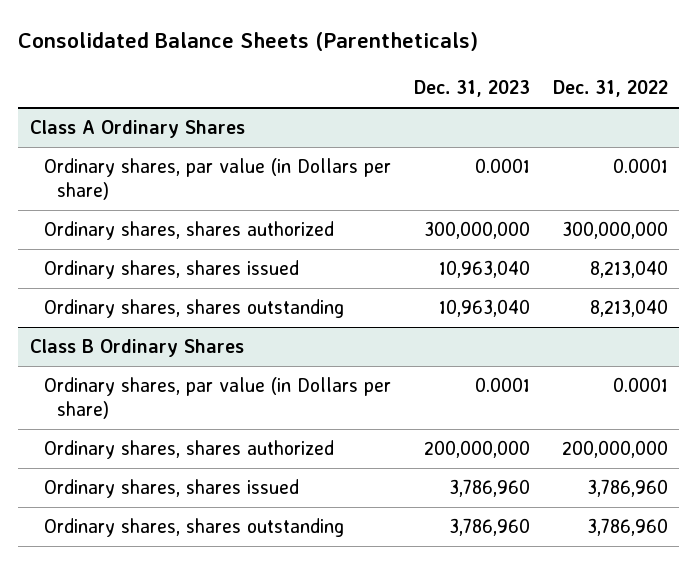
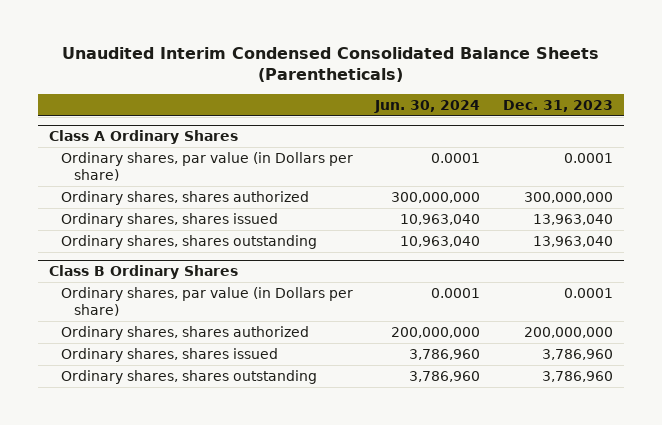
- Consolidated Balance Sheets (Parentheticals)
+ Unaudited Interim Condensed Consolidated Balance Sheets (Parentheticals)
- | Dec. 31, 2023 | Dec. 31, 2022
+ | Jun. 30, 2024 | Dec. 31, 2023
@ Class A Ordinary Shares
- Ordinary shares, shares issued | 10,963,040 | 8,213,040
- Ordinary shares, shares outstanding | 10,963,040 | 8,213,040
+ Ordinary shares, shares issued | 10,963,040 | 13,963,040
+ Ordinary shares, shares outstanding | 10,963,040 | 13,963,040

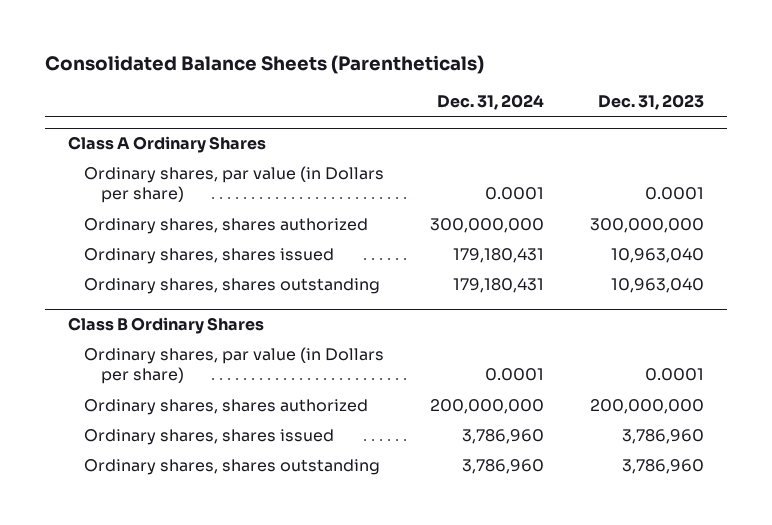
- Unaudited Interim Condensed Consolidated Balance Sheets (Parentheticals)
+ Consolidated Balance Sheets (Parentheticals)
- | Jun. 30, 2024 | Dec. 31, 2023
+ | Dec. 31, 2024 | Dec. 31, 2023
@ Class A Ordinary Shares
- Ordinary shares, shares issued | 10,963,040 | 13,963,040
- Ordinary shares, shares outstanding | 10,963,040 | 13,963,040
+ Ordinary shares, shares issued | 179,180,431 | 10,963,040
+ Ordinary shares, shares outstanding | 179,180,431 | 10,963,040

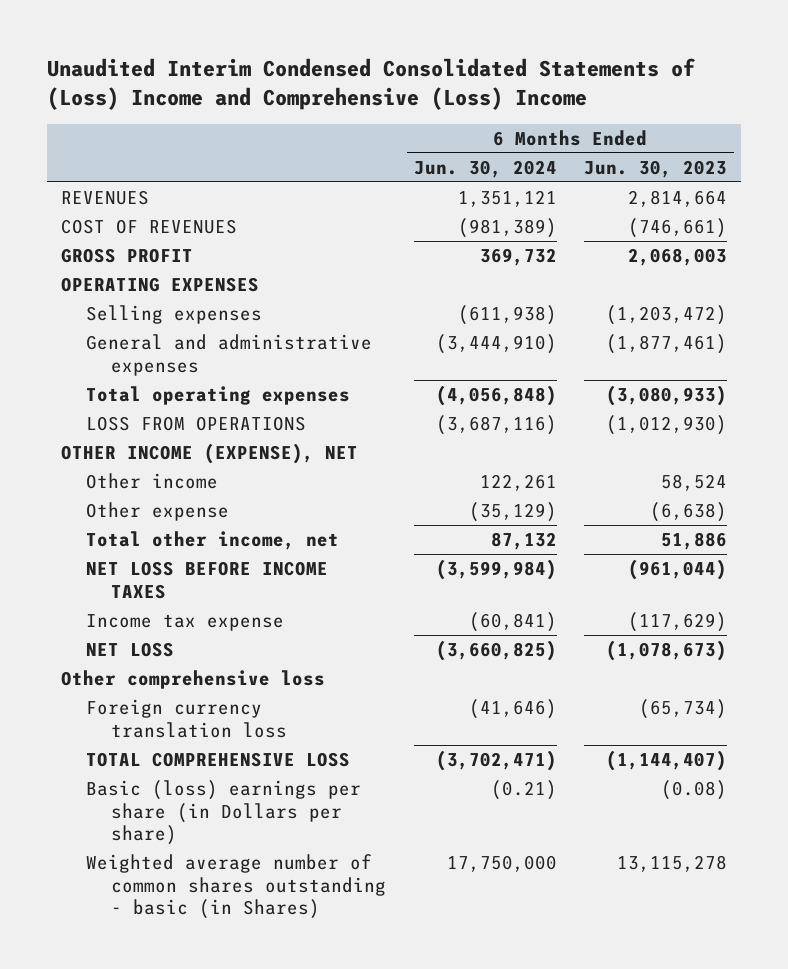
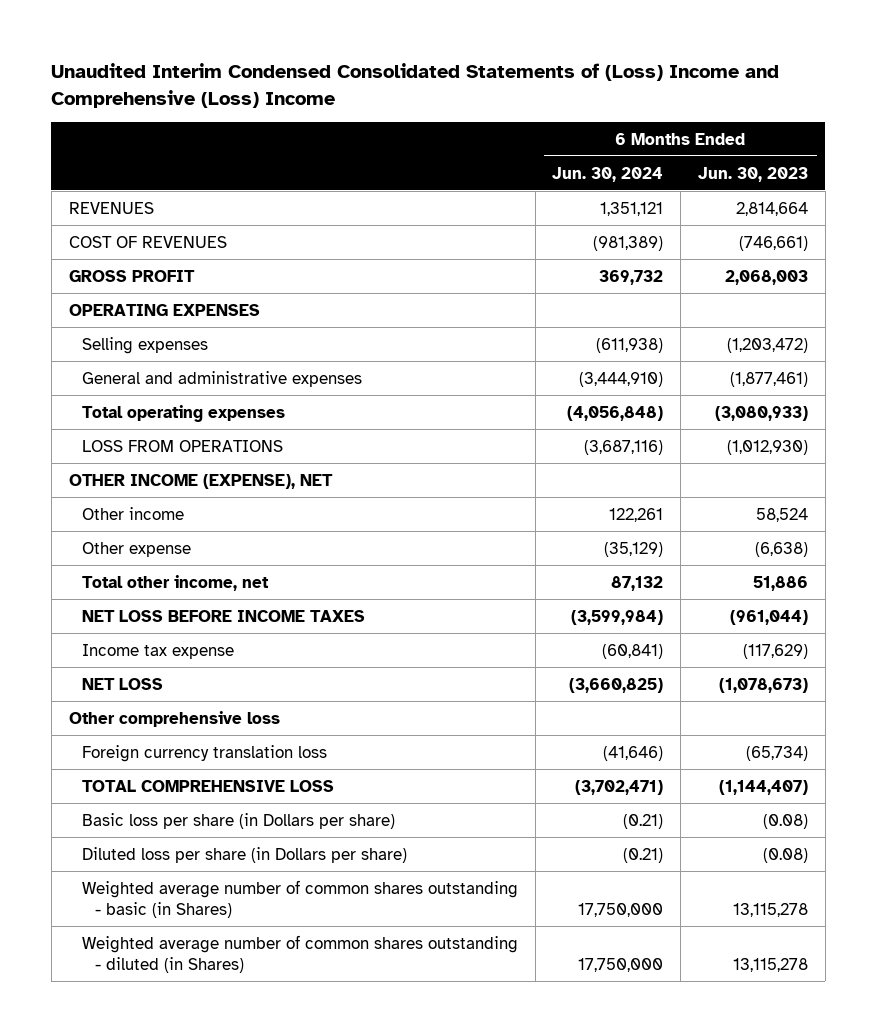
- Basic (loss) earnings per share (in Dollars per share) | (0.21) | (0.08)
+ Basic loss per share (in Dollars per share) | (0.21) | (0.08)
+ Diluted loss per share (in Dollars per share) | (0.21) | (0.08)
+ Weighted average number of common shares outstanding - diluted (in Shares) | 17,750,000 | 13,115,278

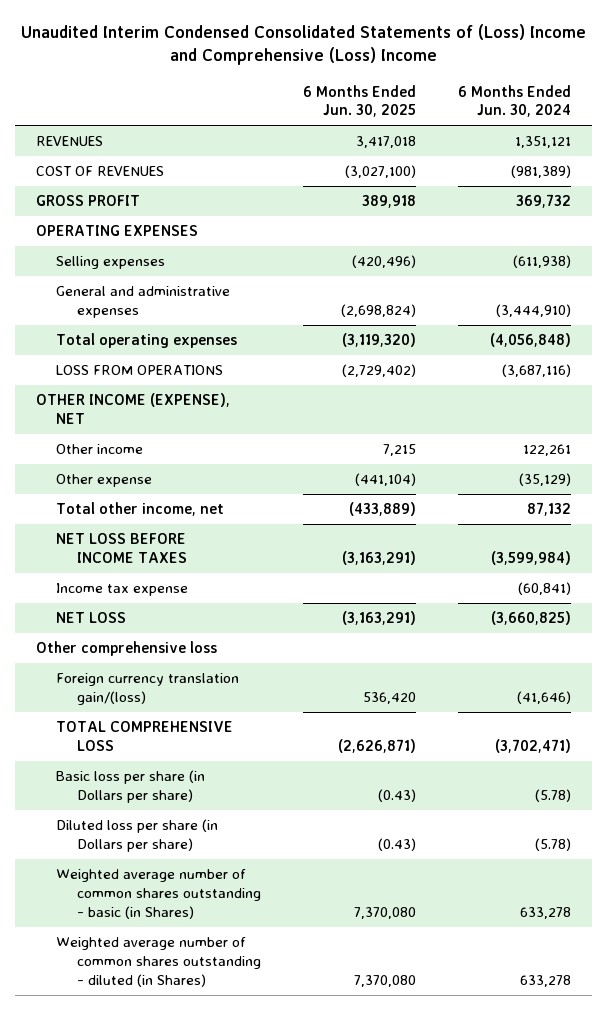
- | 6 Months Ended Jun. 30, 2024 | 6 Months Ended Jun. 30, 2023
+ | 6 Months Ended Jun. 30, 2025 | 6 Months Ended Jun. 30, 2024
- Foreign currency translation loss | (41,646) | (65,734)
+ Foreign currency translation gain/(loss) | 536,420 | (41,646)
- Basic loss per share (in Dollars per share) | (0.21) | (0.08)
- Diluted loss per share (in Dollars per share) | (0.21) | (0.08)
- Weighted average number of common shares outstanding - basic (in Shares) | 17,750,000 | 13,115,278
- Weighted average number of common shares outstanding - diluted (in Shares) | 17,750,000 | 13,115,278
+ Basic loss per share (in Dollars per share) | (0.43) | (5.78)
+ Diluted loss per share (in Dollars per share) | (0.43) | (5.78)
+ Weighted average number of common shares outstanding - basic (in Shares) | 7,370,080 | 633,278
+ Weighted average number of common shares outstanding - diluted (in Shares) | 7,370,080 | 633,278

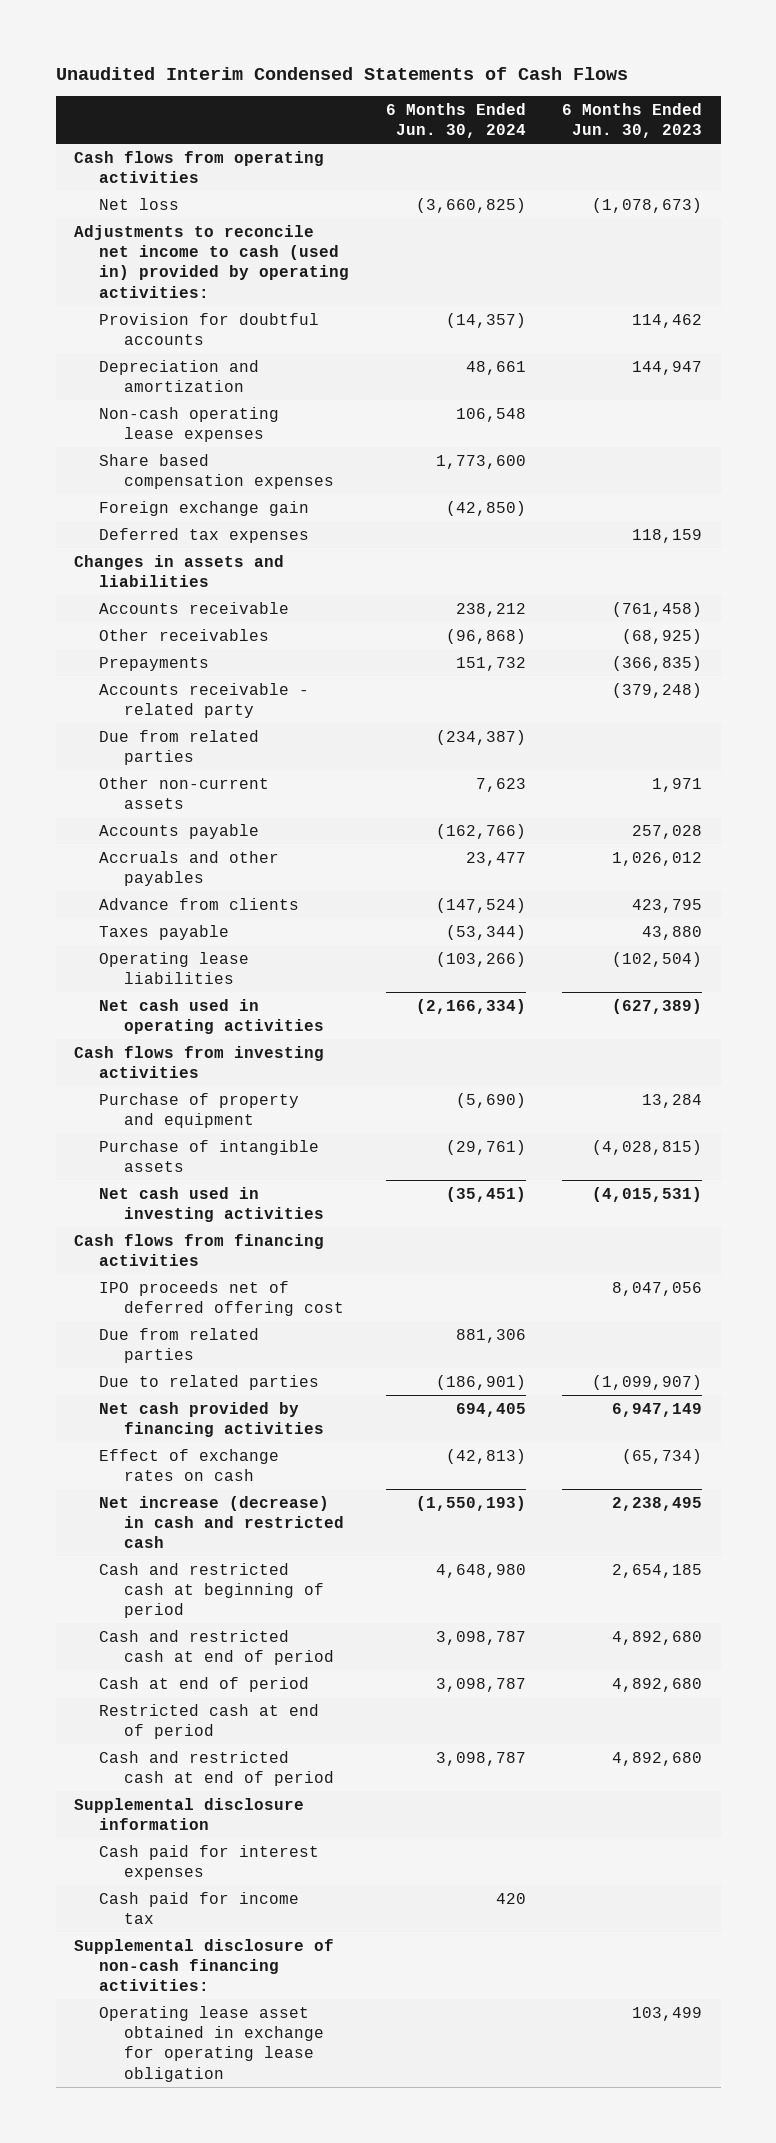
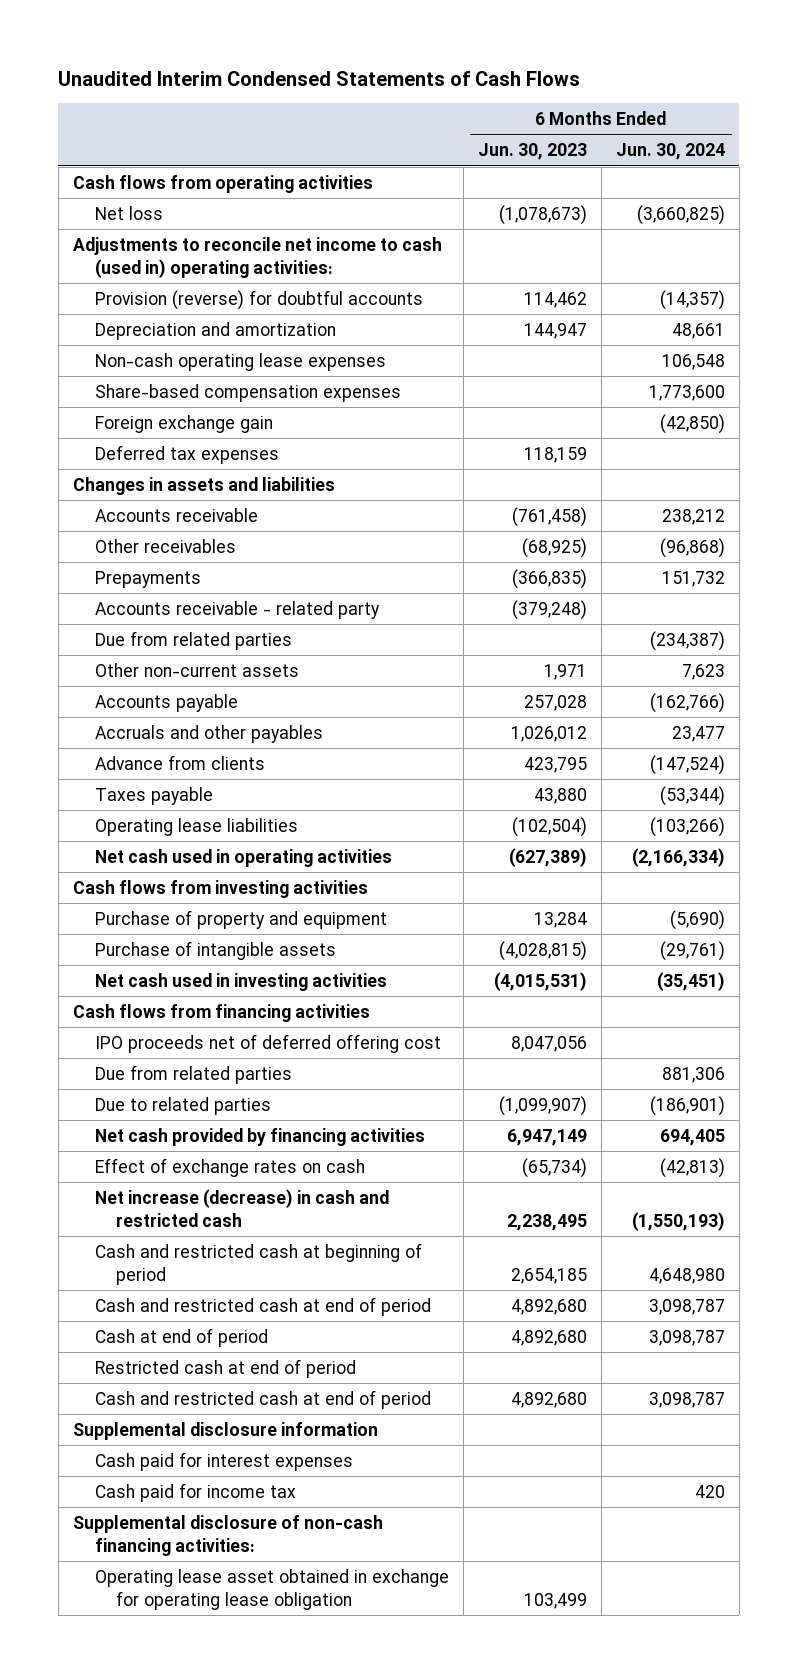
- | 6 Months Ended Jun. 30, 2024 | 6 Months Ended Jun. 30, 2023
+ | 6 Months Ended Jun. 30, 2023 | 6 Months Ended Jun. 30, 2024
- Adjustments to reconcile net income to cash (used in) provided by operating activities:
- Provision for doubtful accounts | (14,357) | 114,462
+ Adjustments to reconcile net income to cash (used in) operating activities:
+ Provision (reverse) for doubtful accounts | 114,462 | (14,357)
- Share based compensation expenses | 1,773,600 |
+ Share-based compensation expenses | | 1,773,600

